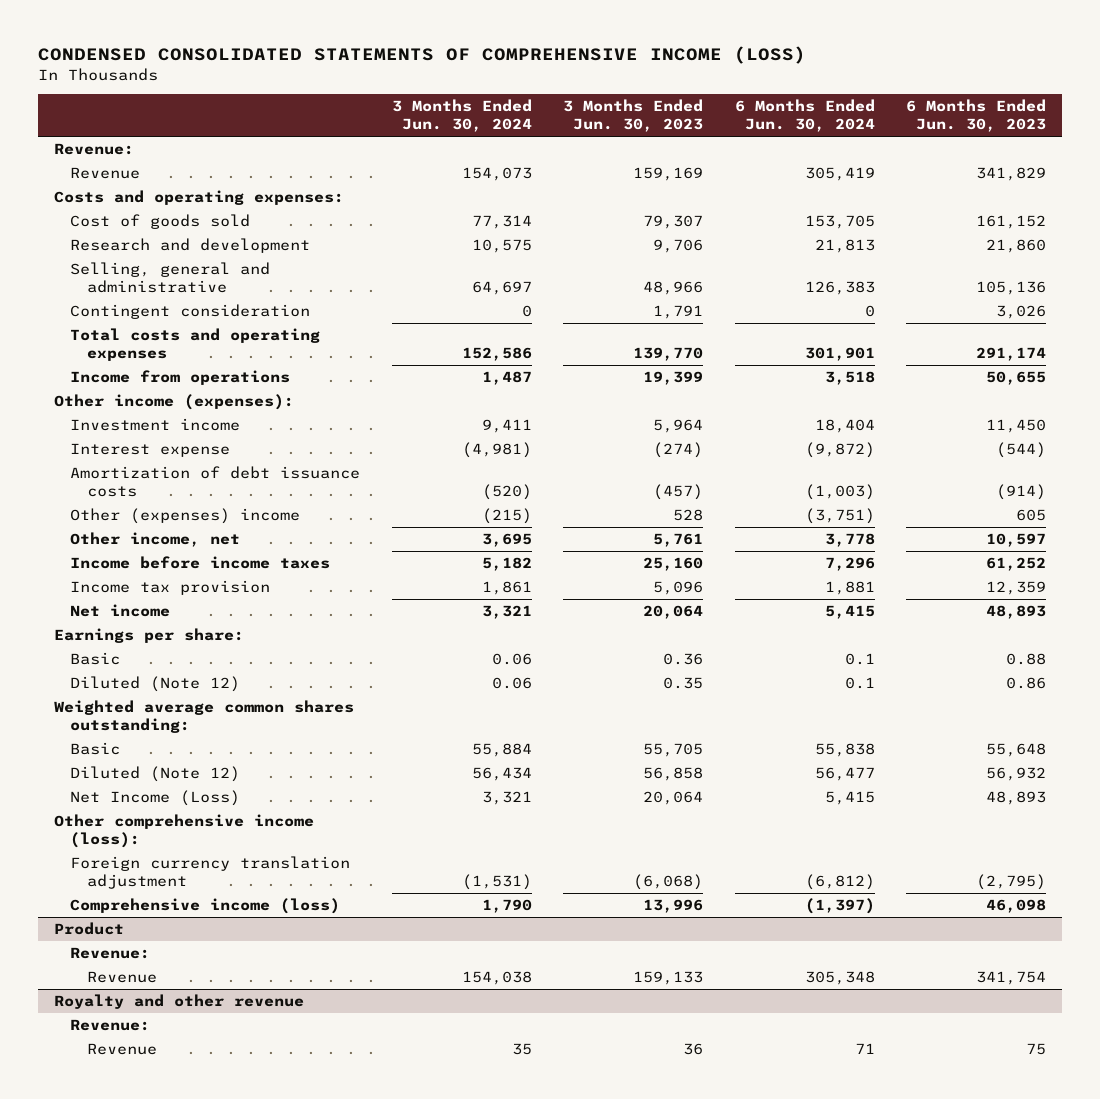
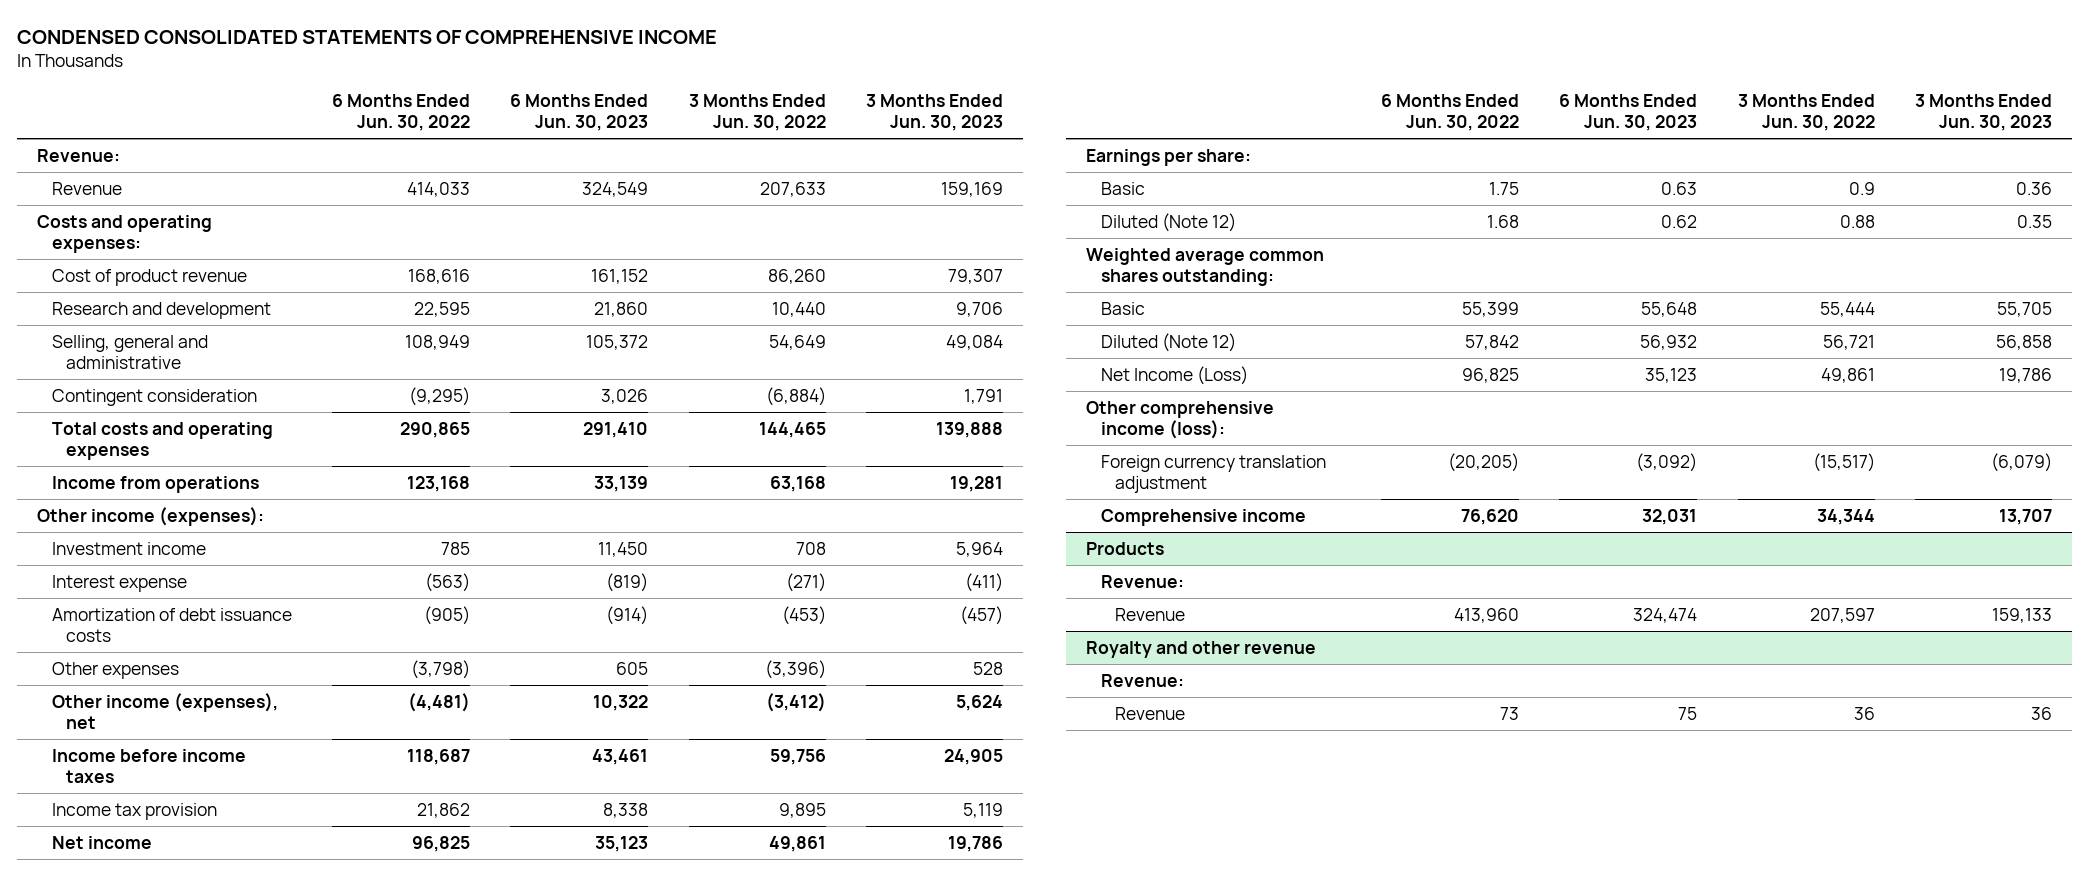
- CONDENSED CONSOLIDATED STATEMENTS OF COMPREHENSIVE INCOME (LOSS)
+ CONDENSED CONSOLIDATED STATEMENTS OF COMPREHENSIVE INCOME
- | 3 Months Ended Jun. 30, 2024 | 3 Months Ended Jun. 30, 2023 | 6 Months Ended Jun. 30, 2024 | 6 Months Ended Jun. 30, 2023
+ | 6 Months Ended Jun. 30, 2022 | 6 Months Ended Jun. 30, 2023 | 3 Months Ended Jun. 30, 2022 | 3 Months Ended Jun. 30, 2023
- Revenue | 154,073 | 159,169 | 305,419 | 341,829
+ Revenue | 414,033 | 324,549 | 207,633 | 159,169
- Cost of goods sold | 77,314 | 79,307 | 153,705 | 161,152
+ Cost of product revenue | 168,616 | 161,152 | 86,260 | 79,307
- Selling, general and administrative | 64,697 | 48,966 | 126,383 | 105,136
+ Selling, general and administrative | 108,949 | 105,372 | 54,649 | 49,084
- Total costs and operating expenses | 152,586 | 139,770 | 301,901 | 291,174
- Income from operations | 1,487 | 19,399 | 3,518 | 50,655
+ Total costs and operating expenses | 290,865 | 291,410 | 144,465 | 139,888
+ Income from operations | 123,168 | 33,139 | 63,168 | 19,281
- Interest expense | (4,981) | (274) | (9,872) | (544)
+ Interest expense | (563) | (819) | (271) | (411)
- Other (expenses) income | (215) | 528 | (3,751) | 605
- Other income, net | 3,695 | 5,761 | 3,778 | 10,597
- Income before income taxes | 5,182 | 25,160 | 7,296 | 61,252
- Income tax provision | 1,861 | 5,096 | 1,881 | 12,359
- Net income | 3,321 | 20,064 | 5,415 | 48,893
+ Other expenses | (3,798) | 605 | (3,396) | 528
+ Other income (expenses), net | (4,481) | 10,322 | (3,412) | 5,624
+ Income before income taxes | 118,687 | 43,461 | 59,756 | 24,905
+ Income tax provision | 21,862 | 8,338 | 9,895 | 5,119
+ Net income | 96,825 | 35,123 | 49,861 | 19,786
- Basic | 0.06 | 0.36 | 0.1 | 0.88
- Diluted (Note 12) | 0.06 | 0.35 | 0.1 | 0.86
+ Basic | 1.75 | 0.63 | 0.9 | 0.36
+ Diluted (Note 12) | 1.68 | 0.62 | 0.88 | 0.35
- Net Income (Loss) | 3,321 | 20,064 | 5,415 | 48,893
+ Net Income (Loss) | 96,825 | 35,123 | 49,861 | 19,786
- Foreign currency translation adjustment | (1,531) | (6,068) | (6,812) | (2,795)
- Comprehensive income (loss) | 1,790 | 13,996 | (1,397) | 46,098
- Product
+ Foreign currency translation adjustment | (20,205) | (3,092) | (15,517) | (6,079)
+ Comprehensive income | 76,620 | 32,031 | 34,344 | 13,707
+ Products
- Revenue | 154,038 | 159,133 | 305,348 | 341,754
+ Revenue | 413,960 | 324,474 | 207,597 | 159,133

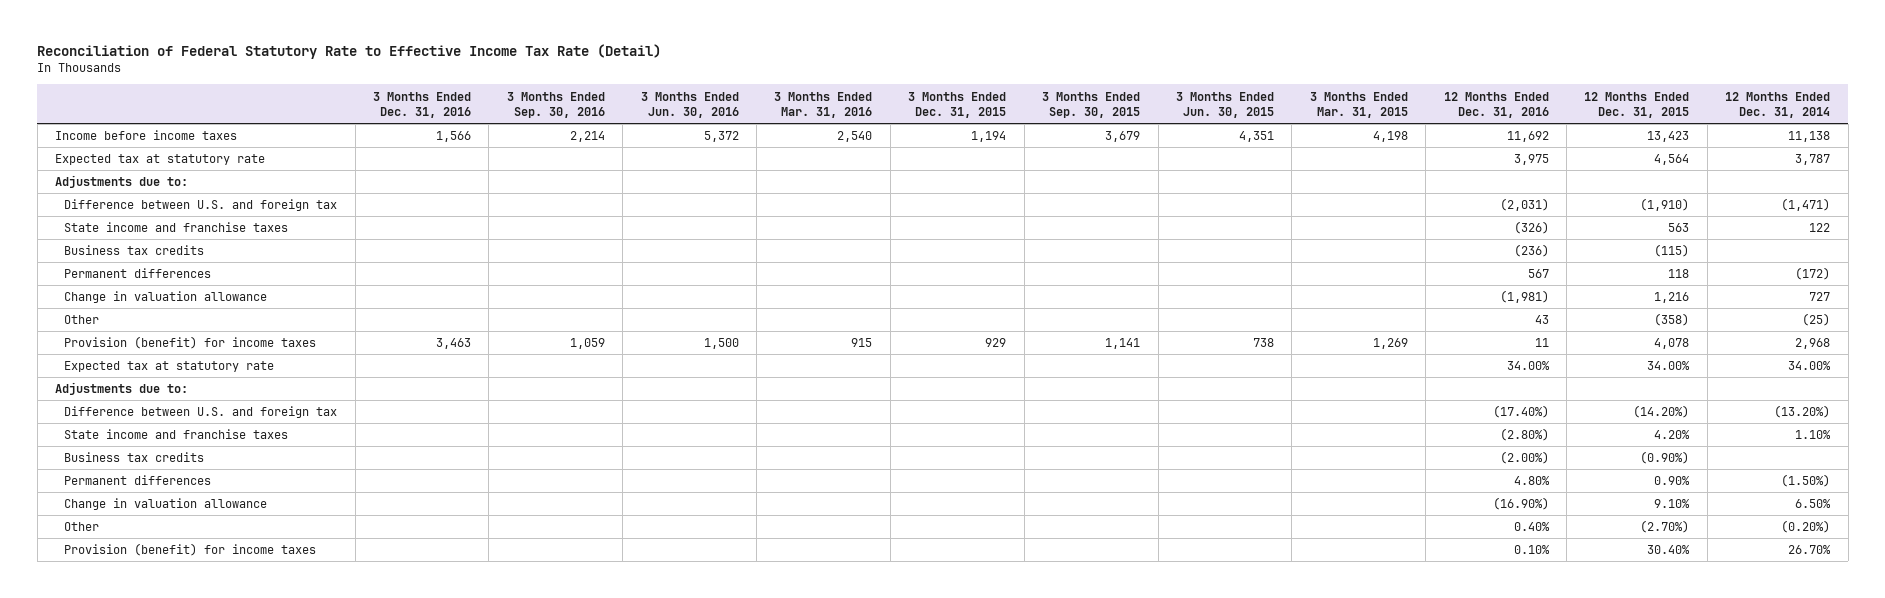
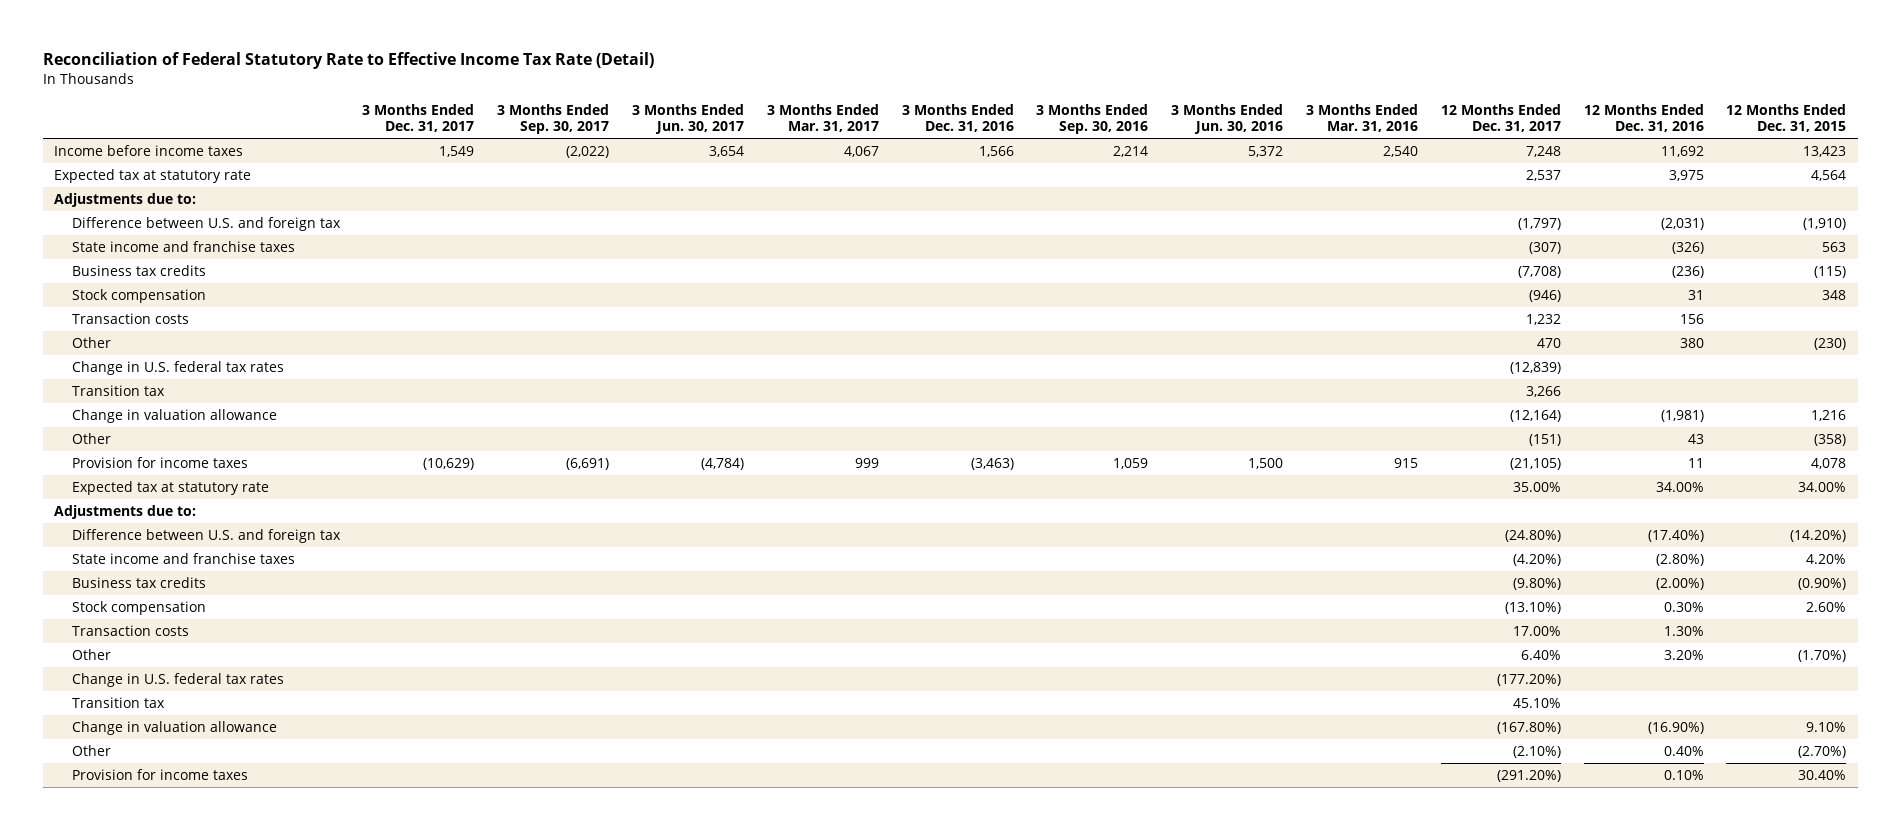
- | 3 Months Ended Dec. 31, 2016 | 3 Months Ended Sep. 30, 2016 | 3 Months Ended Jun. 30, 2016 | 3 Months Ended Mar. 31, 2016 | 3 Months Ended Dec. 31, 2015 | 3 Months Ended Sep. 30, 2015 | 3 Months Ended Jun. 30, 2015 | 3 Months Ended Mar. 31, 2015 | 12 Months Ended Dec. 31, 2016 | 12 Months Ended Dec. 31, 2015 | 12 Months Ended Dec. 31, 2014
+ | 3 Months Ended Dec. 31, 2017 | 3 Months Ended Sep. 30, 2017 | 3 Months Ended Jun. 30, 2017 | 3 Months Ended Mar. 31, 2017 | 3 Months Ended Dec. 31, 2016 | 3 Months Ended Sep. 30, 2016 | 3 Months Ended Jun. 30, 2016 | 3 Months Ended Mar. 31, 2016 | 12 Months Ended Dec. 31, 2017 | 12 Months Ended Dec. 31, 2016 | 12 Months Ended Dec. 31, 2015
- Permanent differences | | | | | | | | | 567 | 118 | (172)
+ Stock compensation | | | | | | | | | (946) | 31 | 348
+ Transaction costs | | | | | | | | | 1,232 | 156 |
+ Other | | | | | | | | | 470 | 380 | (230)
+ Change in U.S. federal tax rates | | | | | | | | | (12,839) | |
+ Transition tax | | | | | | | | | 3,266 | |
- Provision (benefit) for income taxes | 3,463 | 1,059 | 1,500 | 915 | 929 | 1,141 | 738 | 1,269 | 11 | 4,078 | 2,968
+ Provision for income taxes | (10,629) | (6,691) | (4,784) | 999 | (3,463) | 1,059 | 1,500 | 915 | (21,105) | 11 | 4,078
- Permanent differences | | | | | | | | | 4.80% | 0.90% | (1.50%)
+ Stock compensation | | | | | | | | | (13.10%) | 0.30% | 2.60%
+ Transaction costs | | | | | | | | | 17.00% | 1.30% |
+ Other | | | | | | | | | 6.40% | 3.20% | (1.70%)
+ Change in U.S. federal tax rates | | | | | | | | | (177.20%) | |
+ Transition tax | | | | | | | | | 45.10% | |
- Provision (benefit) for income taxes | | | | | | | | | 0.10% | 30.40% | 26.70%
+ Provision for income taxes | | | | | | | | | (291.20%) | 0.10% | 30.40%

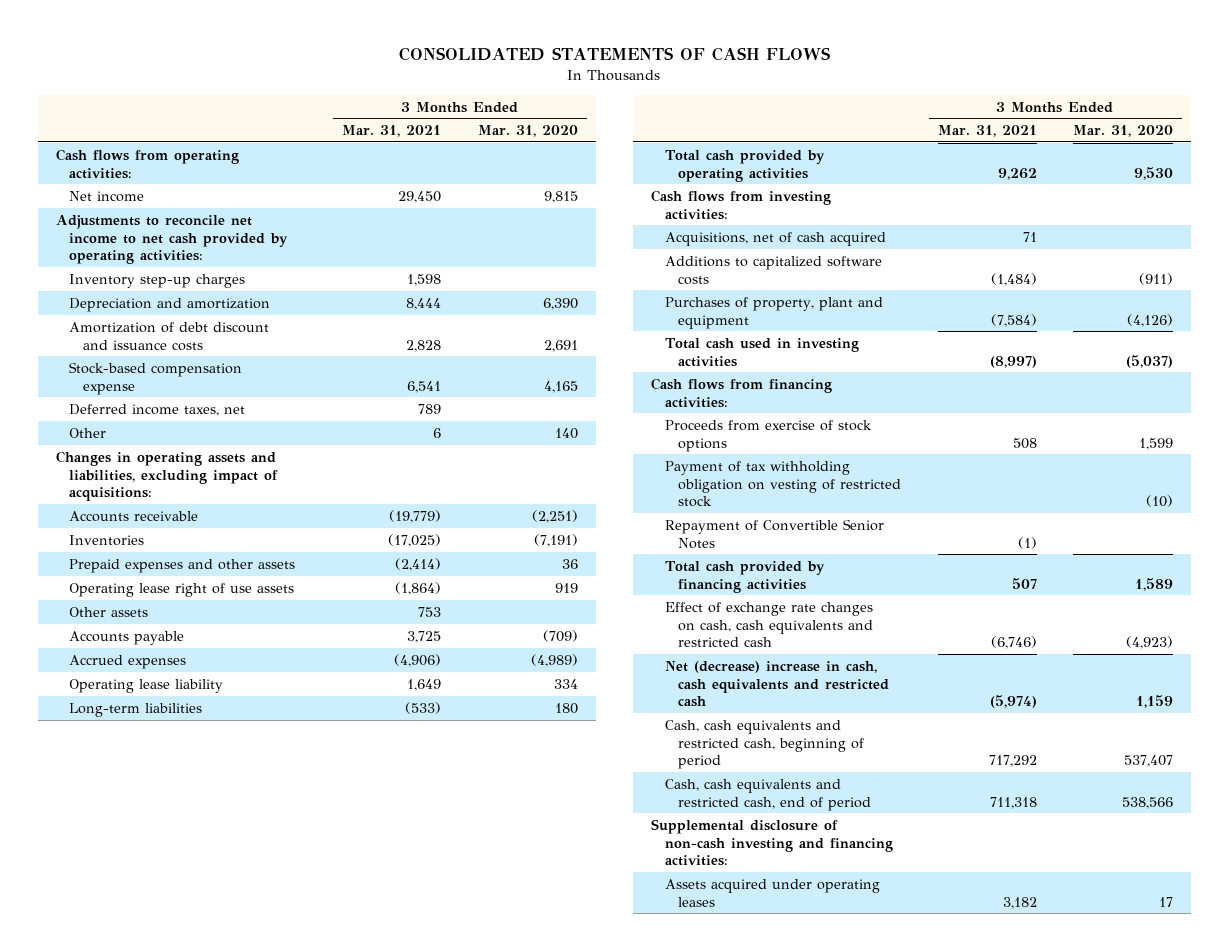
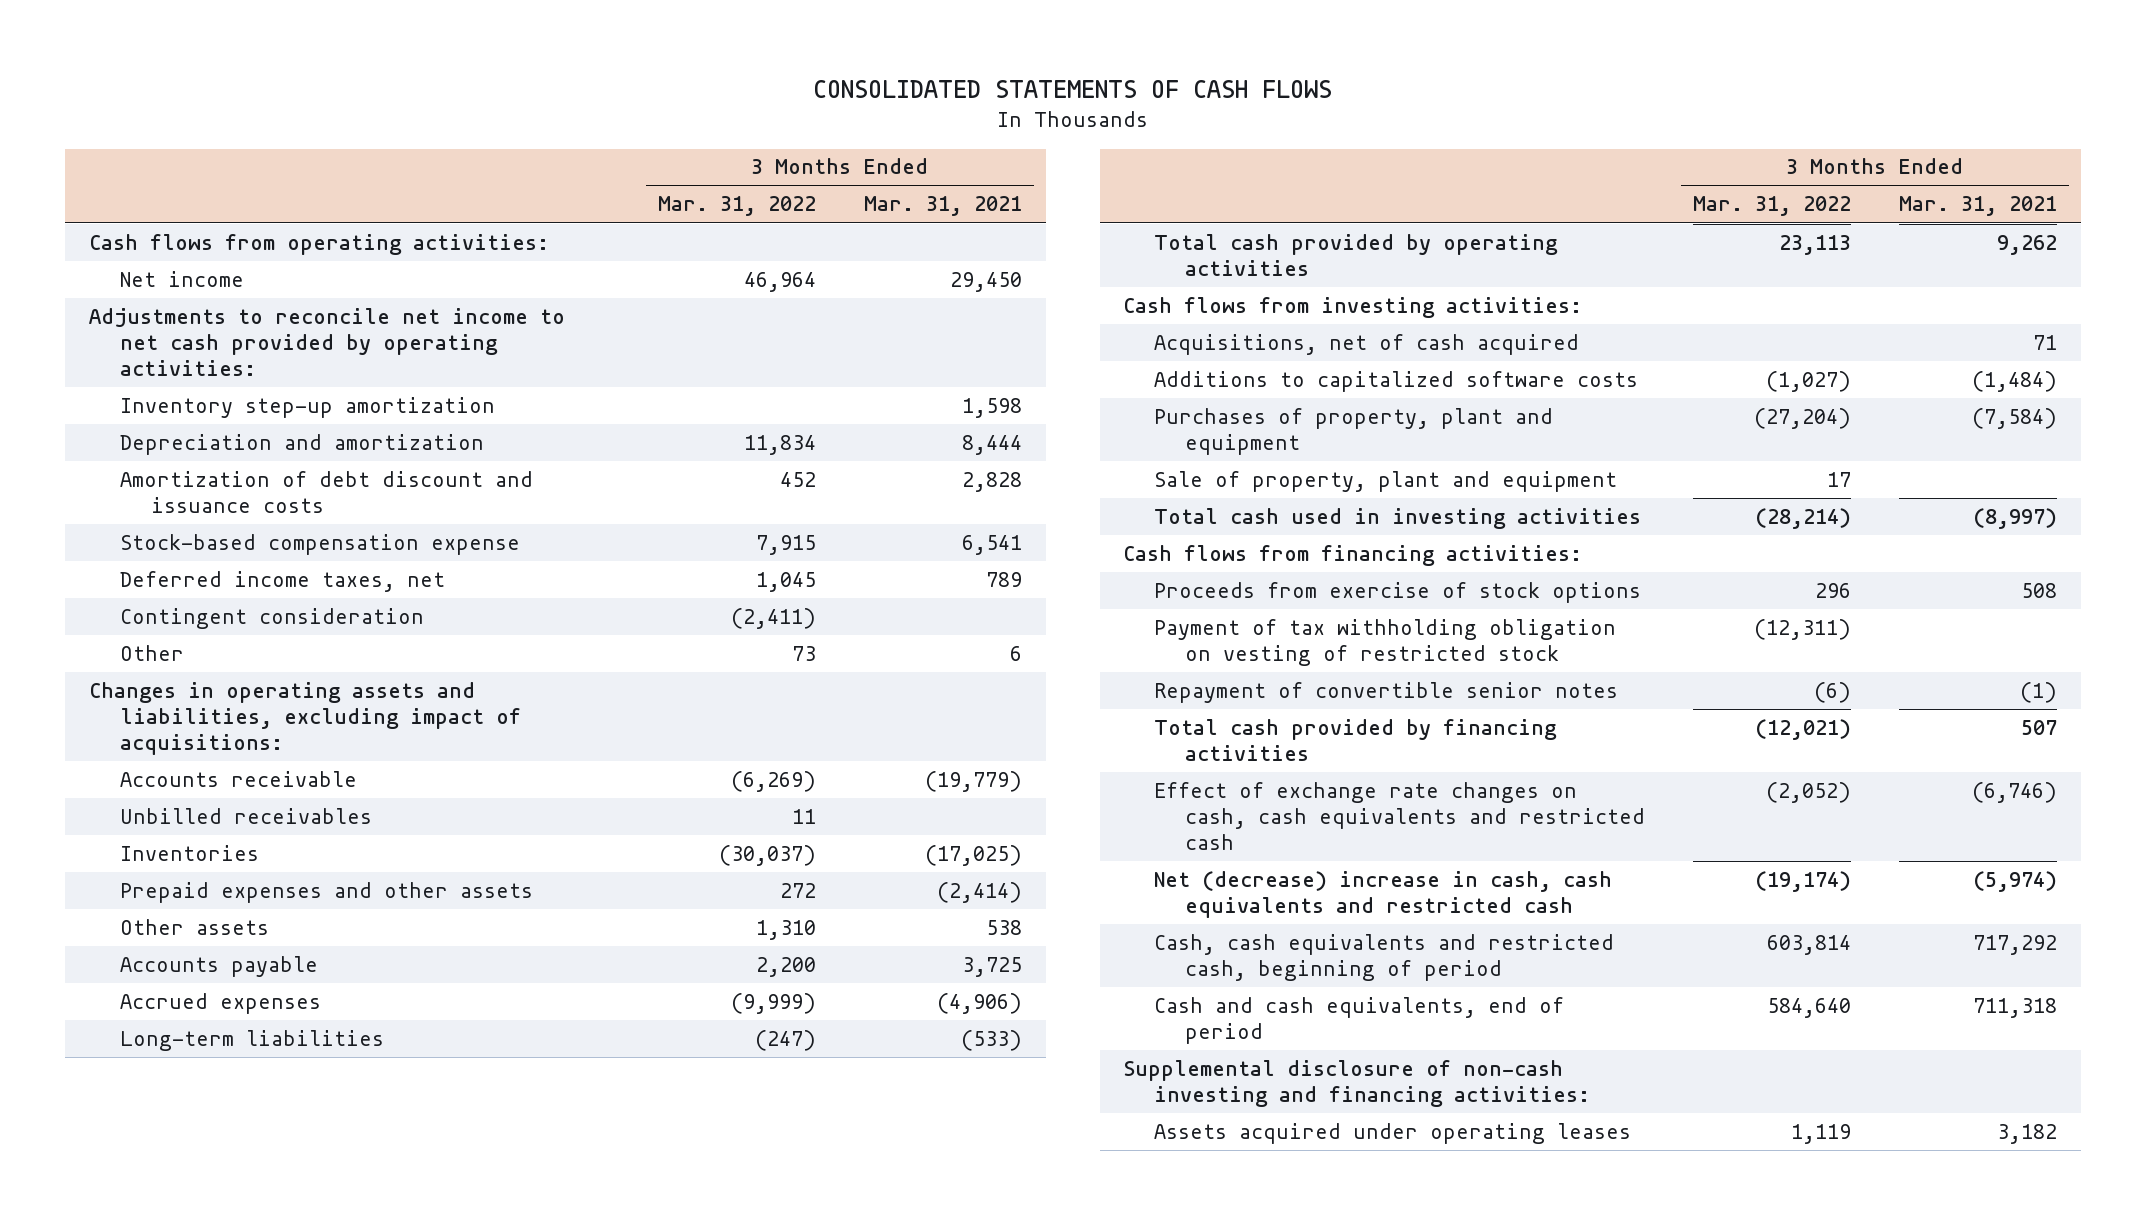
- | 3 Months Ended Mar. 31, 2021 | 3 Months Ended Mar. 31, 2020
+ | 3 Months Ended Mar. 31, 2022 | 3 Months Ended Mar. 31, 2021
- Inventory step-up charges | 1,598 |
+ Inventory step-up amortization | | 1,598
+ Contingent consideration | (2,411) |
+ Unbilled receivables | 11 |
- Operating lease right of use assets | (1,864) | 919
- Other assets | 753 |
+ Other assets | 1,310 | 538
- Operating lease liability | 1,649 | 334
+ Sale of property, plant and equipment | 17 |
- Repayment of Convertible Senior Notes | (1) |
+ Repayment of convertible senior notes | (6) | (1)
- Cash, cash equivalents and restricted cash, end of period | 711,318 | 538,566
+ Cash and cash equivalents, end of period | 584,640 | 711,318

